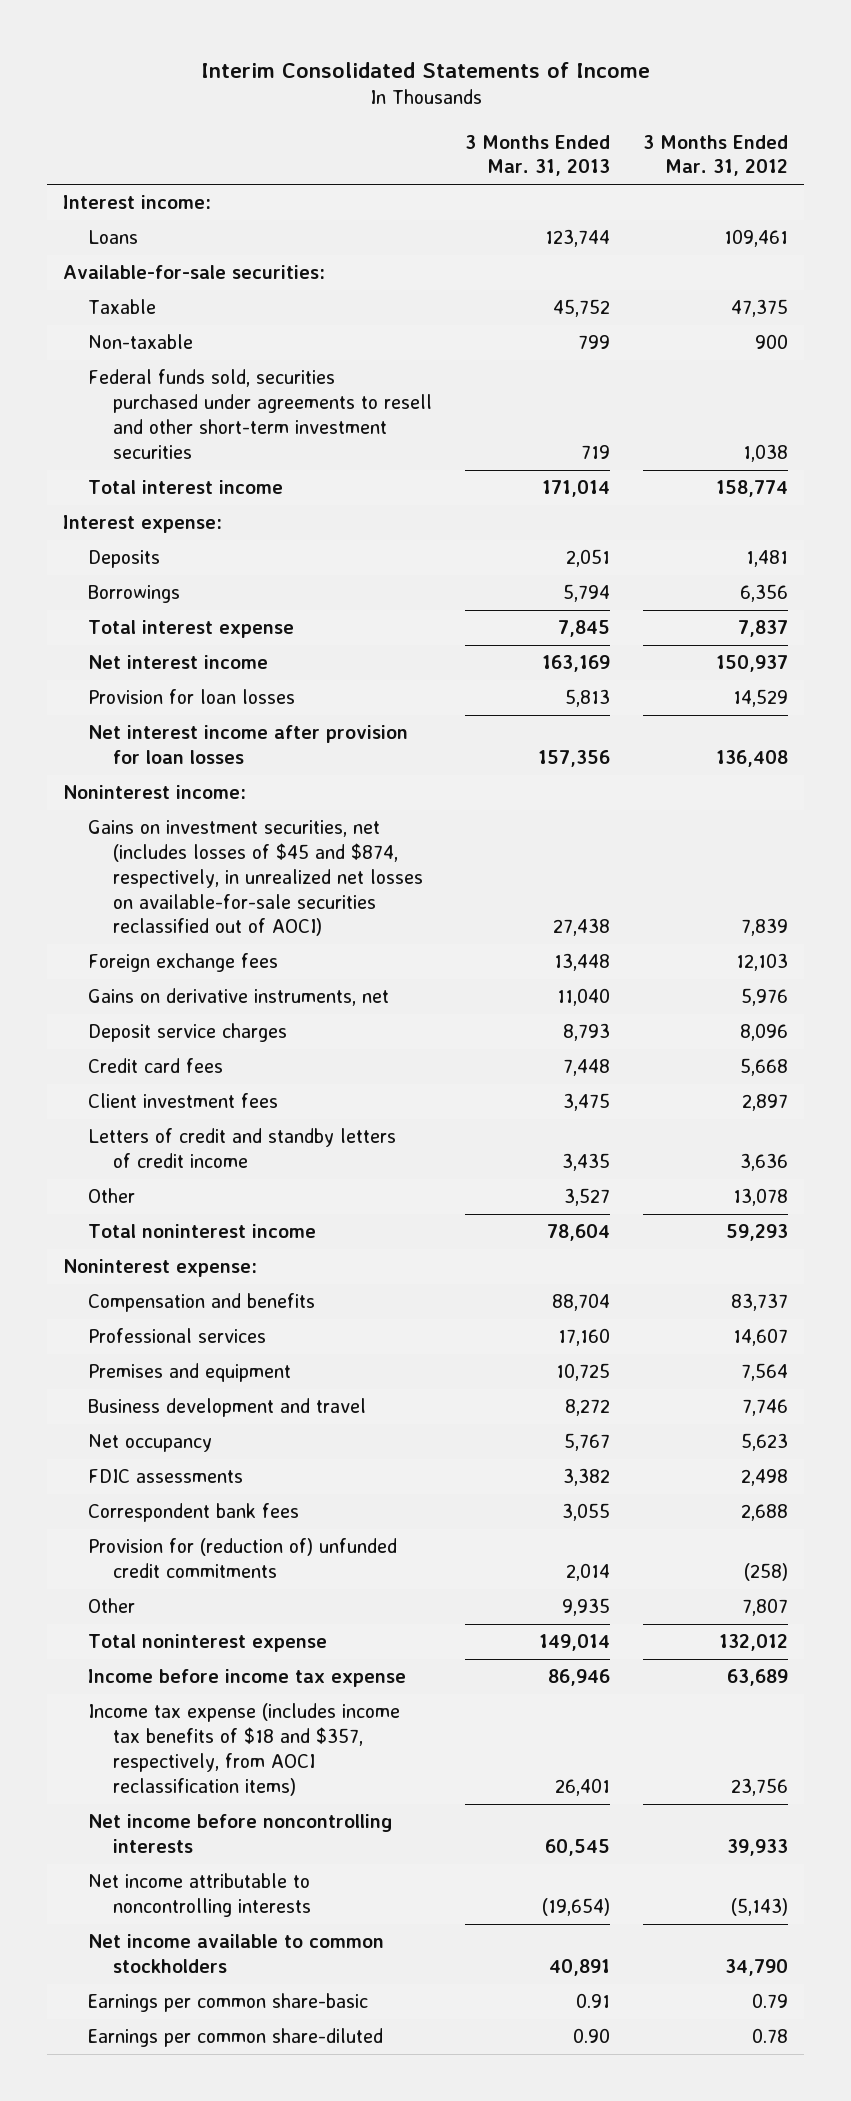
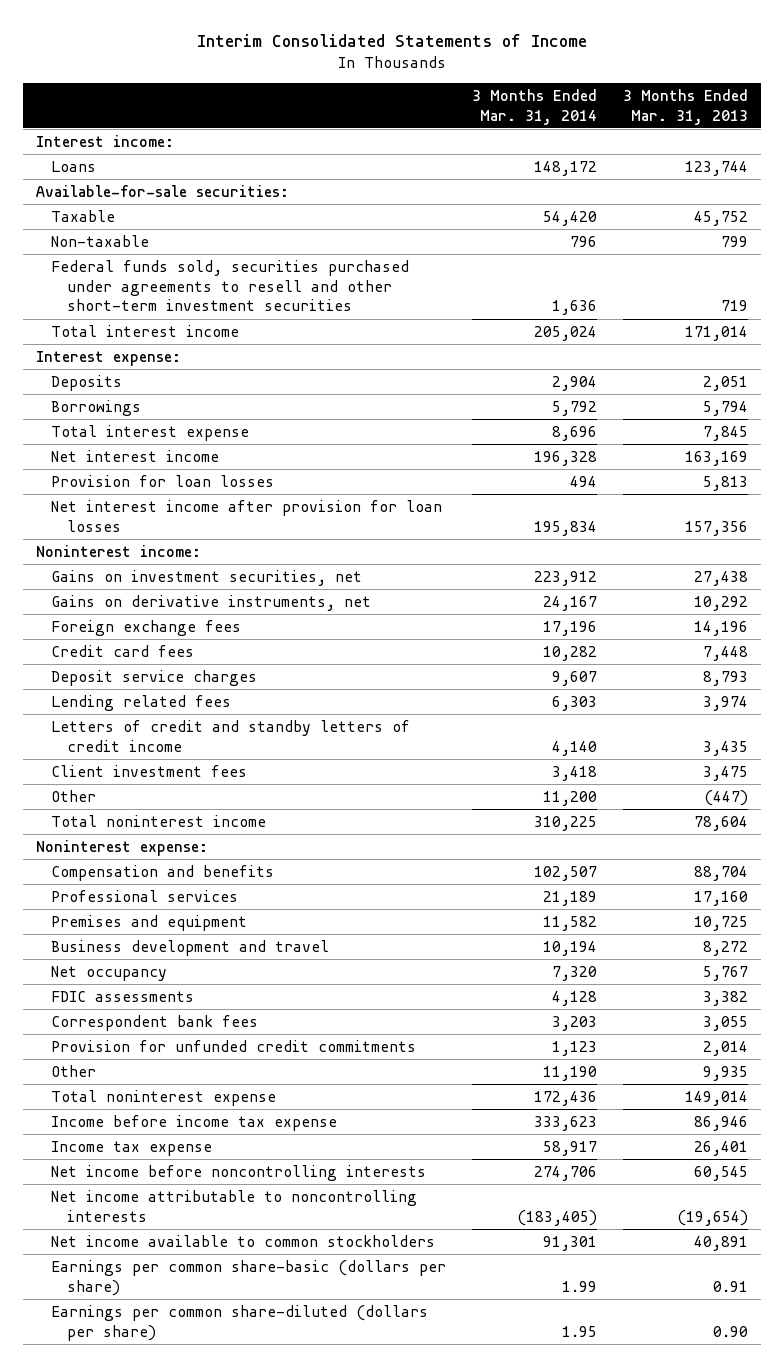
- | 3 Months Ended Mar. 31, 2013 | 3 Months Ended Mar. 31, 2012
+ | 3 Months Ended Mar. 31, 2014 | 3 Months Ended Mar. 31, 2013
- Gains on investment securities, net (includes losses of $45 and $874, respectively, in unrealized net losses on available-for-sale securities reclassified out of AOCI) | 27,438 | 7,839
- Foreign exchange fees | 13,448 | 12,103
- Gains on derivative instruments, net | 11,040 | 5,976
+ Gains on investment securities, net | 223,912 | 27,438
+ Gains on derivative instruments, net | 24,167 | 10,292
+ Foreign exchange fees | 17,196 | 14,196
moved down: Deposit service charges | 9,607 | 8,793
+ Lending related fees | 6,303 | 3,974
- Other | 3,527 | 13,078
moved down: Client investment fees | 3,418 | 3,475
+ Other | 11,200 | (447)
- Provision for (reduction of) unfunded credit commitments | 2,014 | (258)
+ Provision for unfunded credit commitments | 1,123 | 2,014
- Income tax expense (includes income tax benefits of $18 and $357, respectively, from AOCI reclassification items) | 26,401 | 23,756
+ Income tax expense | 58,917 | 26,401
- Earnings per common share-basic | 0.91 | 0.79
- Earnings per common share-diluted | 0.90 | 0.78
+ Earnings per common share-basic (dollars per share) | 1.99 | 0.91
+ Earnings per common share-diluted (dollars per share) | 1.95 | 0.90

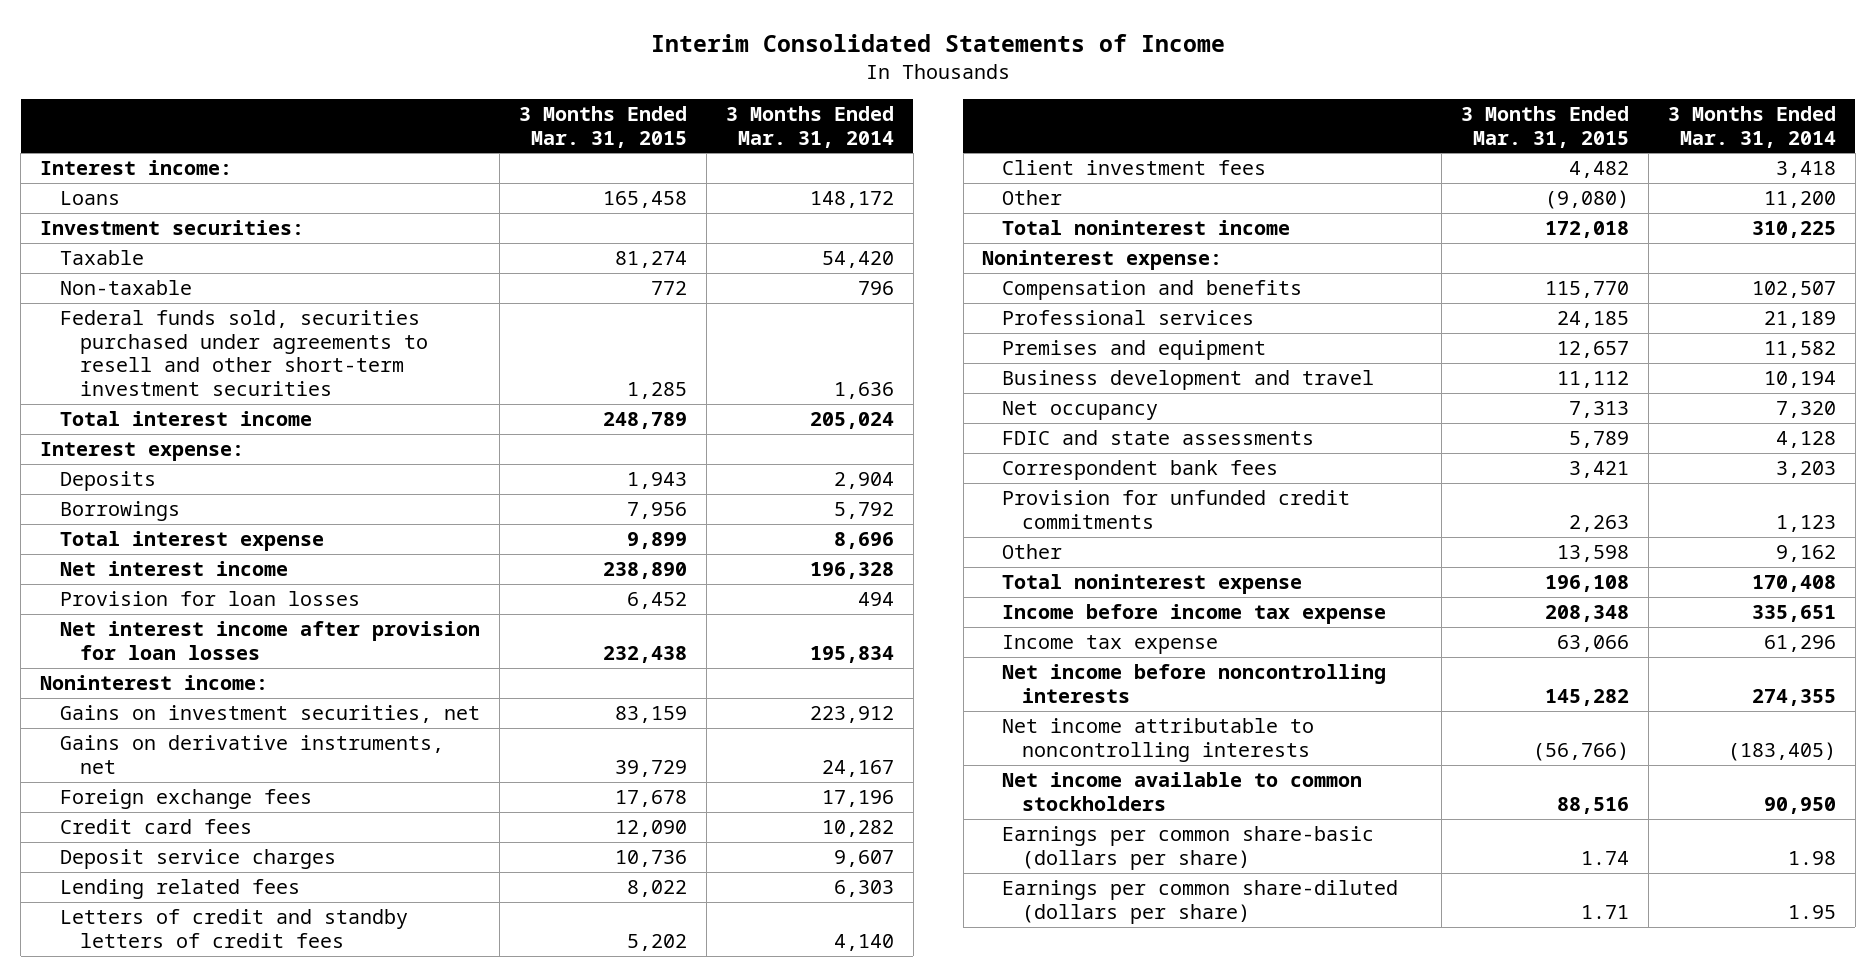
- | 3 Months Ended Mar. 31, 2014 | 3 Months Ended Mar. 31, 2013
+ | 3 Months Ended Mar. 31, 2015 | 3 Months Ended Mar. 31, 2014
- Available-for-sale securities:
+ Investment securities:
- Letters of credit and standby letters of credit income | 4,140 | 3,435
+ Letters of credit and standby letters of credit fees | 5,202 | 4,140
- FDIC assessments | 4,128 | 3,382
+ FDIC and state assessments | 5,789 | 4,128
- Other | 11,190 | 9,935
- Total noninterest expense | 172,436 | 149,014
- Income before income tax expense | 333,623 | 86,946
- Income tax expense | 58,917 | 26,401
- Net income before noncontrolling interests | 274,706 | 60,545
+ Other | 13,598 | 9,162
+ Total noninterest expense | 196,108 | 170,408
+ Income before income tax expense | 208,348 | 335,651
+ Income tax expense | 63,066 | 61,296
+ Net income before noncontrolling interests | 145,282 | 274,355
- Net income available to common stockholders | 91,301 | 40,891
- Earnings per common share-basic (dollars per share) | 1.99 | 0.91
+ Net income available to common stockholders | 88,516 | 90,950
+ Earnings per common share-basic (dollars per share) | 1.74 | 1.98

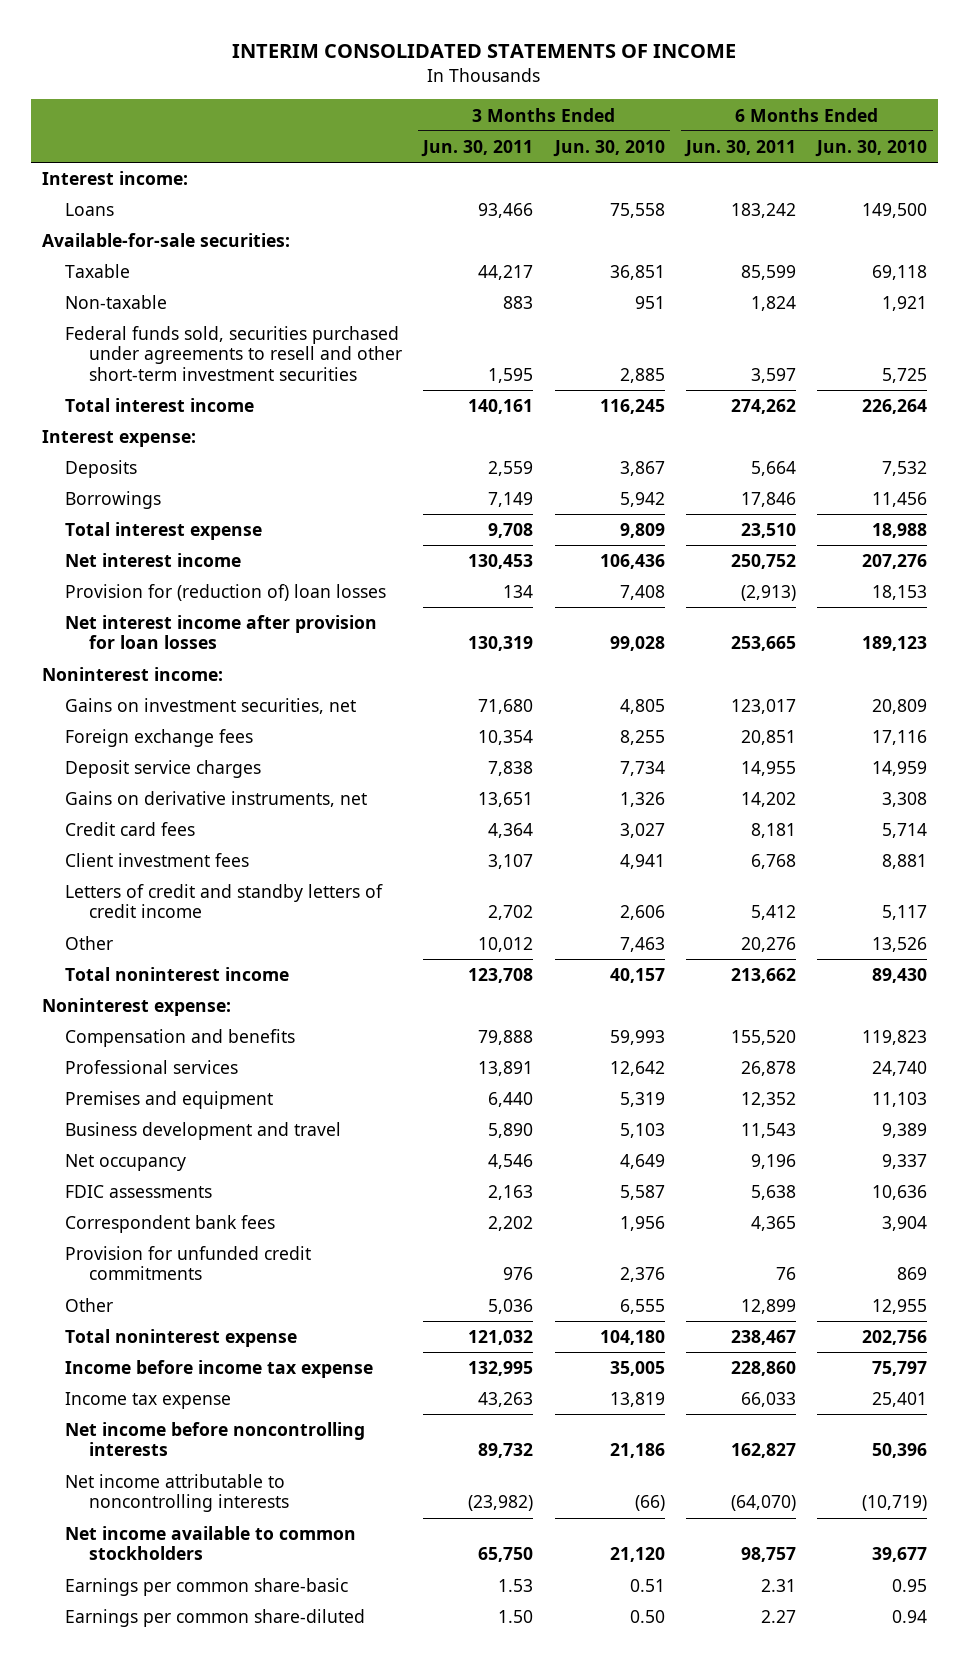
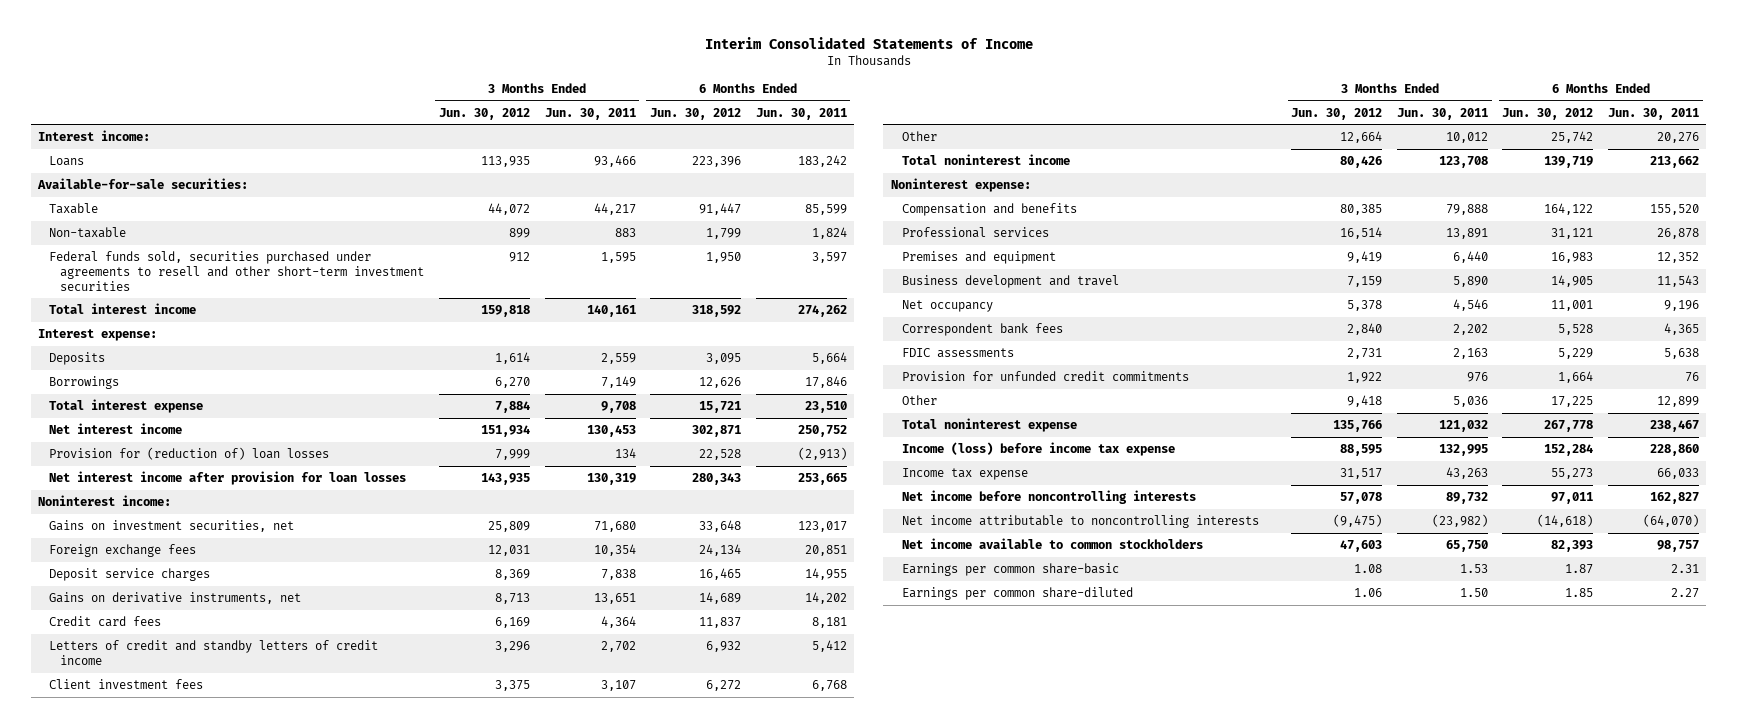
- INTERIM CONSOLIDATED STATEMENTS OF INCOME
+ Interim Consolidated Statements of Income
- | 3 Months Ended Jun. 30, 2011 | 3 Months Ended Jun. 30, 2010 | 6 Months Ended Jun. 30, 2011 | 6 Months Ended Jun. 30, 2010
+ | 3 Months Ended Jun. 30, 2012 | 3 Months Ended Jun. 30, 2011 | 6 Months Ended Jun. 30, 2012 | 6 Months Ended Jun. 30, 2011
moved down: Client investment fees | 3,375 | 3,107 | 6,272 | 6,768
moved down: FDIC assessments | 2,731 | 2,163 | 5,229 | 5,638
- Income before income tax expense | 132,995 | 35,005 | 228,860 | 75,797
+ Income (loss) before income tax expense | 88,595 | 132,995 | 152,284 | 228,860

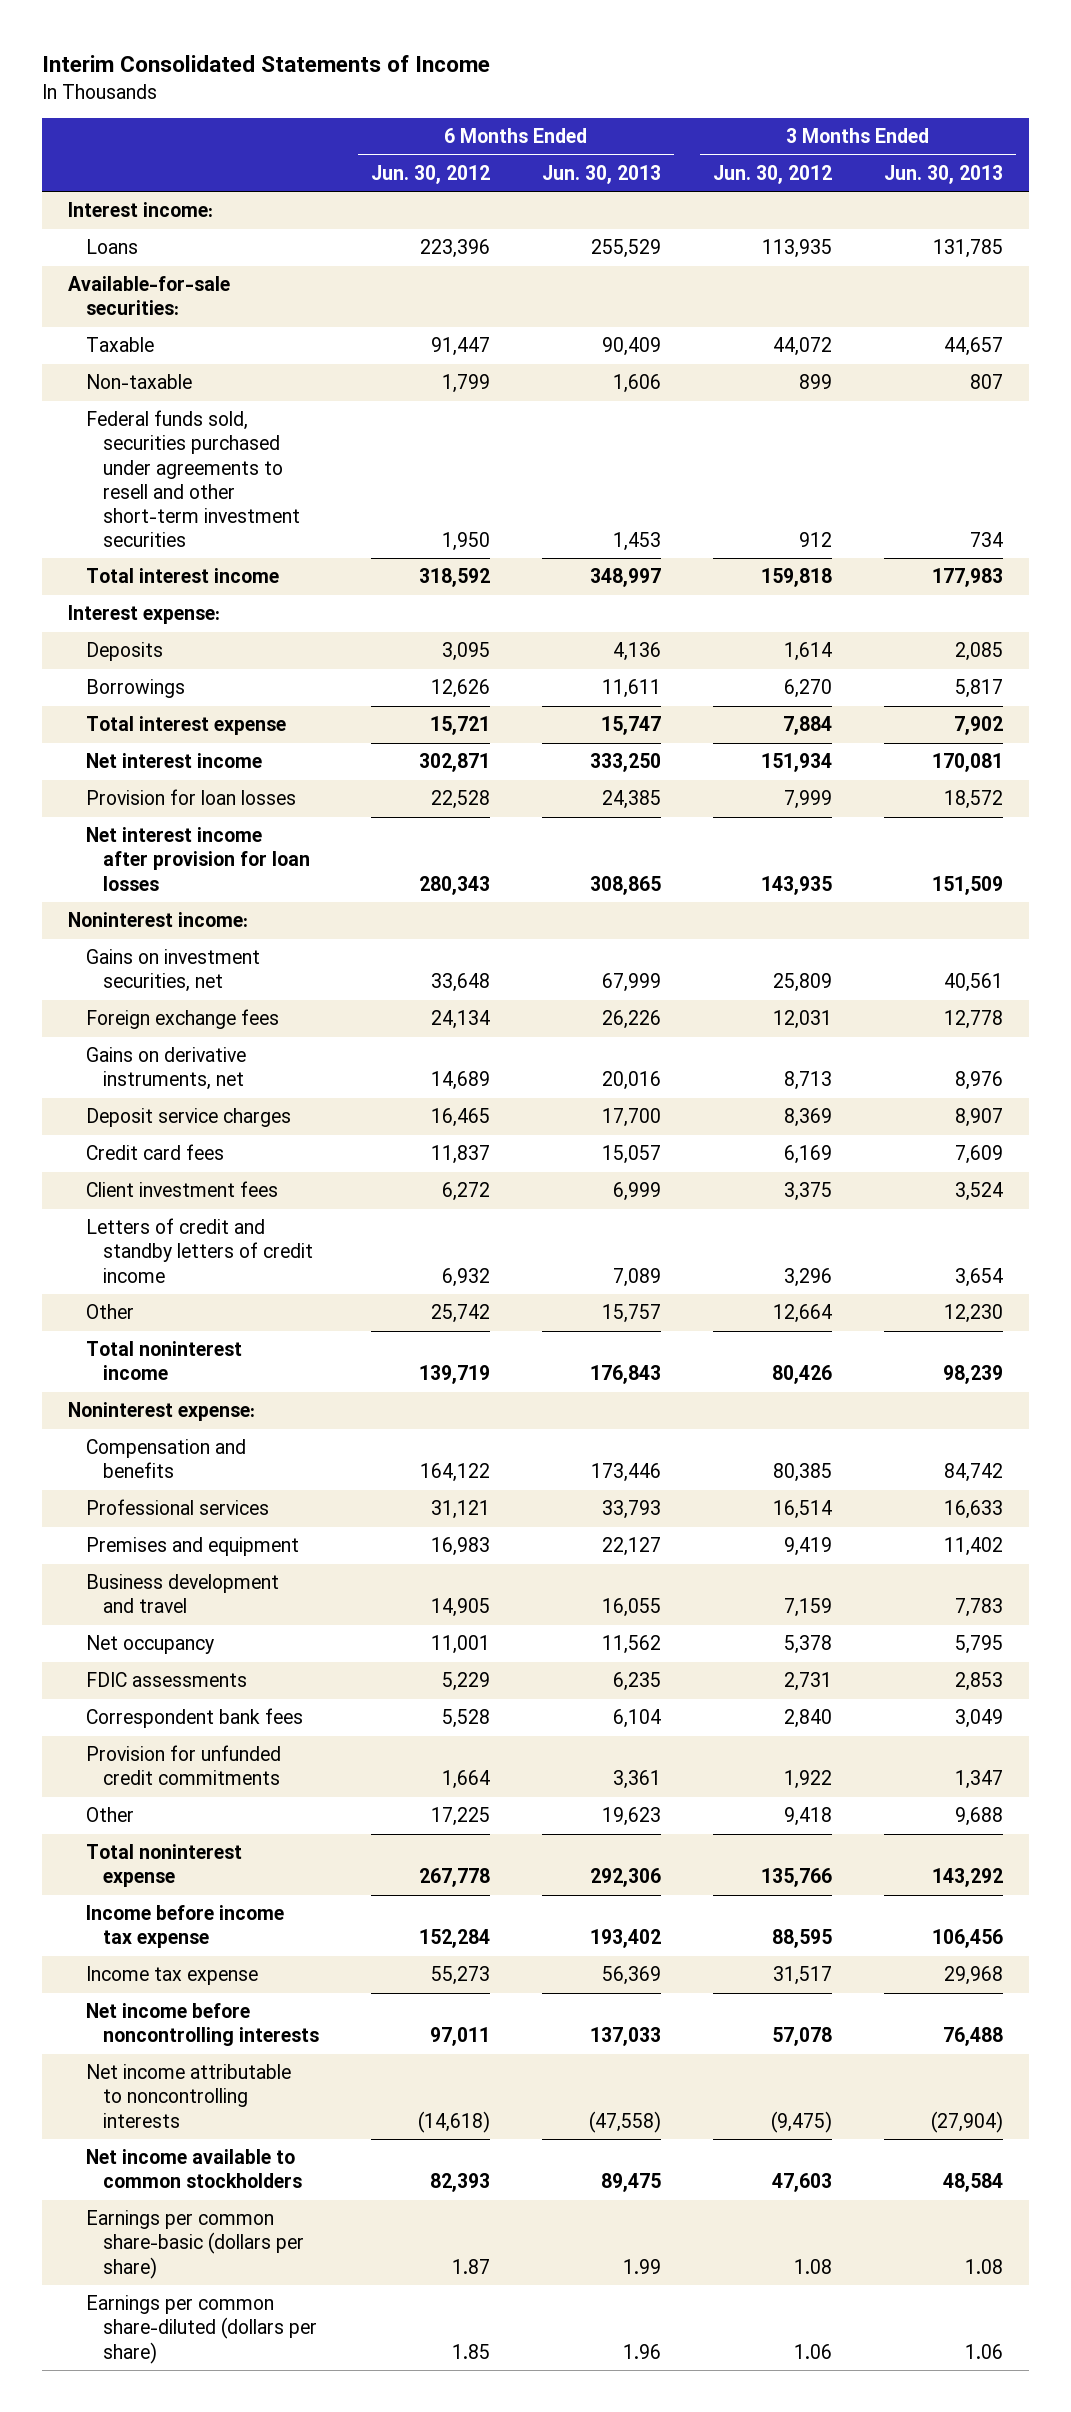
- | 3 Months Ended Jun. 30, 2012 | 3 Months Ended Jun. 30, 2011 | 6 Months Ended Jun. 30, 2012 | 6 Months Ended Jun. 30, 2011
+ | 6 Months Ended Jun. 30, 2012 | 6 Months Ended Jun. 30, 2013 | 3 Months Ended Jun. 30, 2012 | 3 Months Ended Jun. 30, 2013
- Provision for (reduction of) loan losses | 7,999 | 134 | 22,528 | (2,913)
+ Provision for loan losses | 22,528 | 24,385 | 7,999 | 18,572
moved down: Deposit service charges | 16,465 | 17,700 | 8,369 | 8,907
moved down: Letters of credit and standby letters of credit income | 6,932 | 7,089 | 3,296 | 3,654
moved down: Correspondent bank fees | 5,528 | 6,104 | 2,840 | 3,049
- Income (loss) before income tax expense | 88,595 | 132,995 | 152,284 | 228,860
+ Income before income tax expense | 152,284 | 193,402 | 88,595 | 106,456
- Earnings per common share-basic | 1.08 | 1.53 | 1.87 | 2.31
- Earnings per common share-diluted | 1.06 | 1.50 | 1.85 | 2.27
+ Earnings per common share-basic (dollars per share) | 1.87 | 1.99 | 1.08 | 1.08
+ Earnings per common share-diluted (dollars per share) | 1.85 | 1.96 | 1.06 | 1.06

